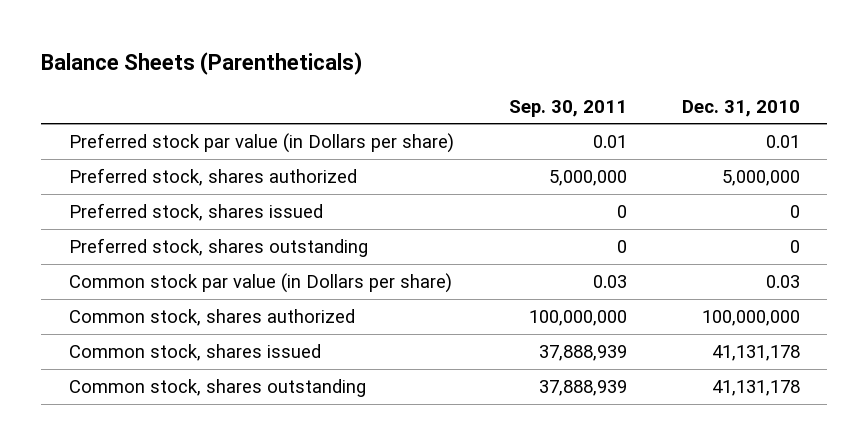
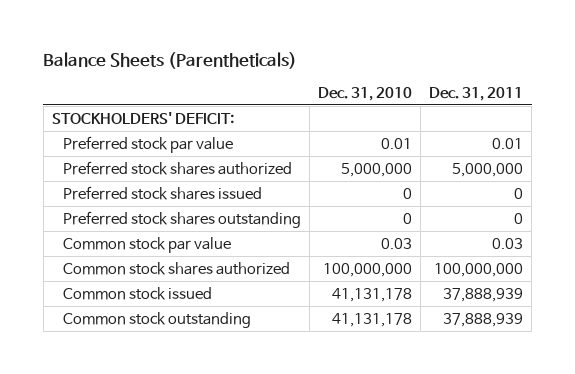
- | Sep. 30, 2011 | Dec. 31, 2010
+ | Dec. 31, 2010 | Dec. 31, 2011
- Preferred stock par value (in Dollars per share) | 0.01 | 0.01
- Preferred stock, shares authorized | 5,000,000 | 5,000,000
- Preferred stock, shares issued | 0 | 0
- Preferred stock, shares outstanding | 0 | 0
- Common stock par value (in Dollars per share) | 0.03 | 0.03
- Common stock, shares authorized | 100,000,000 | 100,000,000
- Common stock, shares issued | 37,888,939 | 41,131,178
- Common stock, shares outstanding | 37,888,939 | 41,131,178
+ STOCKHOLDERS' DEFICIT:
+ Preferred stock par value | 0.01 | 0.01
+ Preferred stock shares authorized | 5,000,000 | 5,000,000
+ Preferred stock shares issued | 0 | 0
+ Preferred stock shares outstanding | 0 | 0
+ Common stock par value | 0.03 | 0.03
+ Common stock shares authorized | 100,000,000 | 100,000,000
+ Common stock issued | 41,131,178 | 37,888,939
+ Common stock outstanding | 41,131,178 | 37,888,939

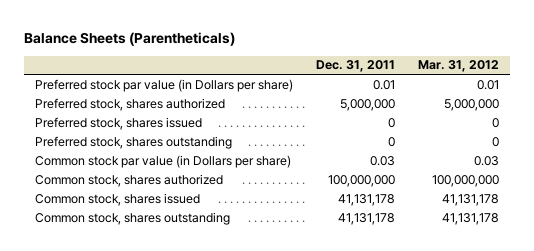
- | Dec. 31, 2010 | Dec. 31, 2011
+ | Dec. 31, 2011 | Mar. 31, 2012
- STOCKHOLDERS' DEFICIT:
- Preferred stock par value | 0.01 | 0.01
- Preferred stock shares authorized | 5,000,000 | 5,000,000
- Preferred stock shares issued | 0 | 0
- Preferred stock shares outstanding | 0 | 0
- Common stock par value | 0.03 | 0.03
- Common stock shares authorized | 100,000,000 | 100,000,000
- Common stock issued | 41,131,178 | 37,888,939
- Common stock outstanding | 41,131,178 | 37,888,939
+ Preferred stock par value (in Dollars per share) | 0.01 | 0.01
+ Preferred stock, shares authorized | 5,000,000 | 5,000,000
+ Preferred stock, shares issued | 0 | 0
+ Preferred stock, shares outstanding | 0 | 0
+ Common stock par value (in Dollars per share) | 0.03 | 0.03
+ Common stock, shares authorized | 100,000,000 | 100,000,000
+ Common stock, shares issued | 41,131,178 | 41,131,178
+ Common stock, shares outstanding | 41,131,178 | 41,131,178

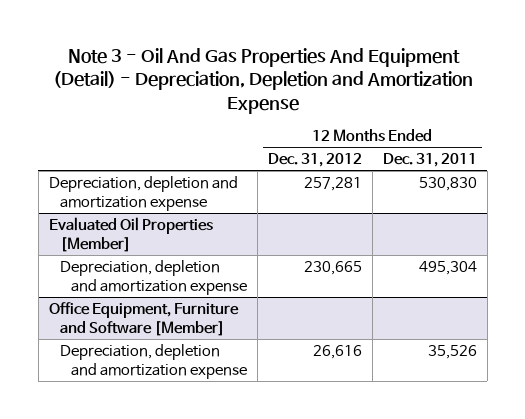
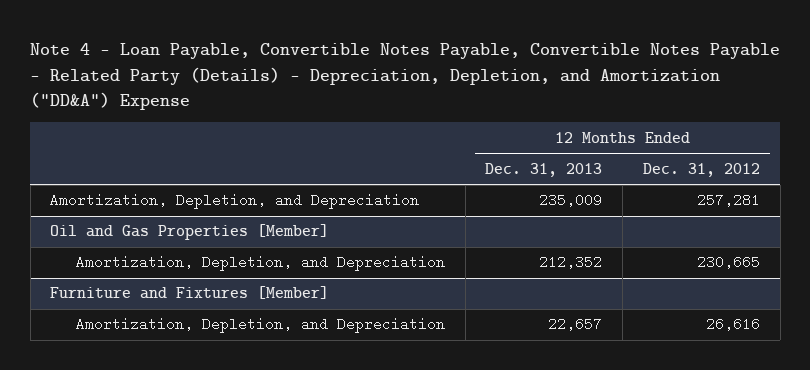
- Note 3 - Oil And Gas Properties And Equipment (Detail) - Depreciation, Depletion and Amortization Expense
+ Note 4 - Loan Payable, Convertible Notes Payable, Convertible Notes Payable - Related Party (Details) - Depreciation, Depletion, and Amortization ("DD&A") Expense
- | 12 Months Ended Dec. 31, 2012 | 12 Months Ended Dec. 31, 2011
+ | 12 Months Ended Dec. 31, 2013 | 12 Months Ended Dec. 31, 2012
- Depreciation, depletion and amortization expense | 257,281 | 530,830
- Evaluated Oil Properties [Member]
- Depreciation, depletion and amortization expense | 230,665 | 495,304
- Office Equipment, Furniture and Software [Member]
- Depreciation, depletion and amortization expense | 26,616 | 35,526
+ Amortization, Depletion, and Depreciation | 235,009 | 257,281
+ Oil and Gas Properties [Member]
+ Amortization, Depletion, and Depreciation | 212,352 | 230,665
+ Furniture and Fixtures [Member]
+ Amortization, Depletion, and Depreciation | 22,657 | 26,616

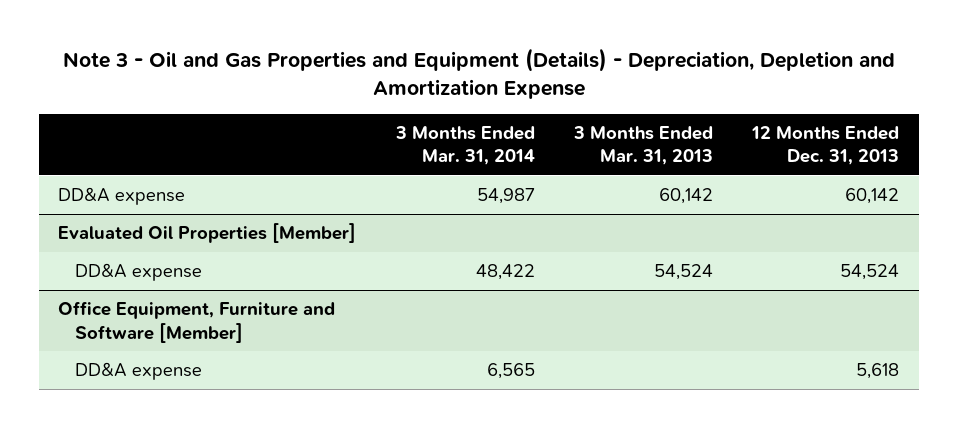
- Note 4 - Loan Payable, Convertible Notes Payable, Convertible Notes Payable - Related Party (Details) - Depreciation, Depletion, and Amortization ("DD&A") Expense
+ Note 3 - Oil and Gas Properties and Equipment (Details) - Depreciation, Depletion and Amortization Expense
- | 12 Months Ended Dec. 31, 2013 | 12 Months Ended Dec. 31, 2012
+ | 3 Months Ended Mar. 31, 2014 | 3 Months Ended Mar. 31, 2013 | 12 Months Ended Dec. 31, 2013
- Amortization, Depletion, and Depreciation | 235,009 | 257,281
- Oil and Gas Properties [Member]
- Amortization, Depletion, and Depreciation | 212,352 | 230,665
- Furniture and Fixtures [Member]
- Amortization, Depletion, and Depreciation | 22,657 | 26,616
+ DD&A expense | 54,987 | 60,142 | 60,142
+ Evaluated Oil Properties [Member]
+ DD&A expense | 48,422 | 54,524 | 54,524
+ Office Equipment, Furniture and Software [Member]
+ DD&A expense | 6,565 | | 5,618

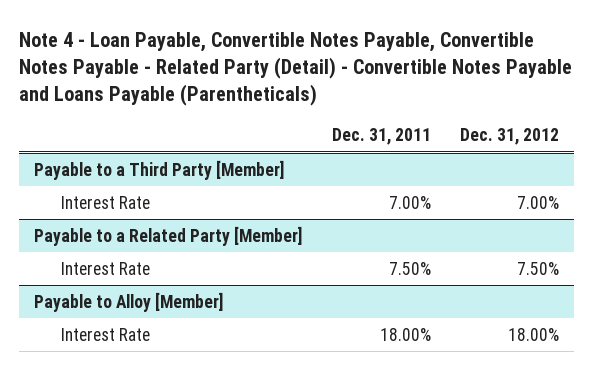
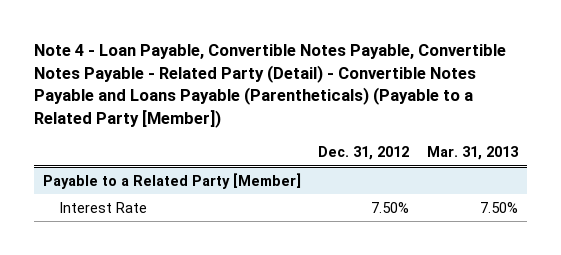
- Note 4 - Loan Payable, Convertible Notes Payable, Convertible Notes Payable - Related Party (Detail) - Convertible Notes Payable and Loans Payable (Parentheticals)
+ Note 4 - Loan Payable, Convertible Notes Payable, Convertible Notes Payable - Related Party (Detail) - Convertible Notes Payable and Loans Payable (Parentheticals) (Payable to a Related Party [Member])
- | Dec. 31, 2011 | Dec. 31, 2012
+ | Dec. 31, 2012 | Mar. 31, 2013
- Payable to a Third Party [Member]
- Interest Rate | 7.00% | 7.00%
- Payable to Alloy [Member]
- Interest Rate | 18.00% | 18.00%

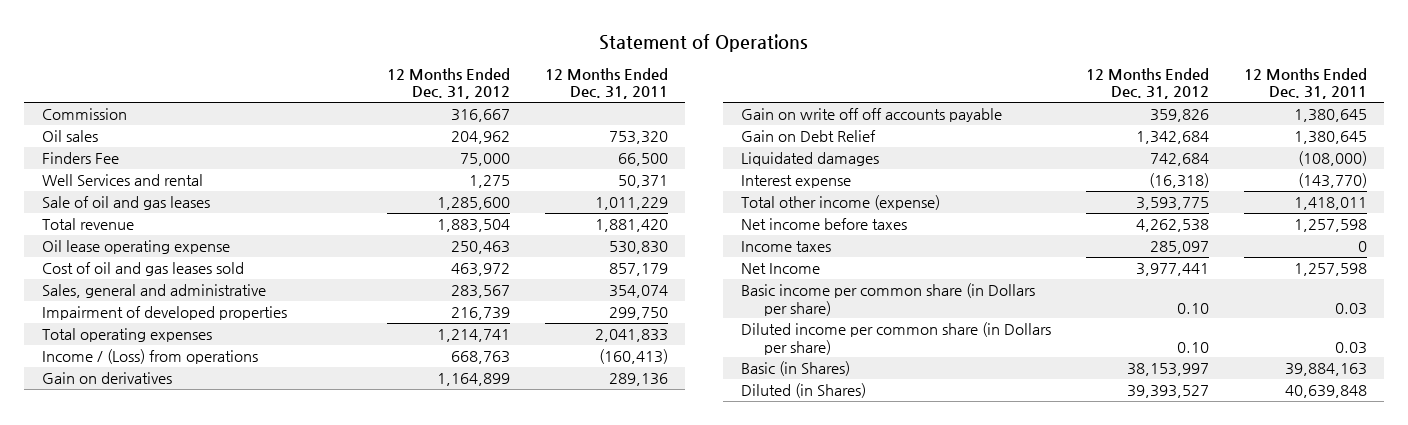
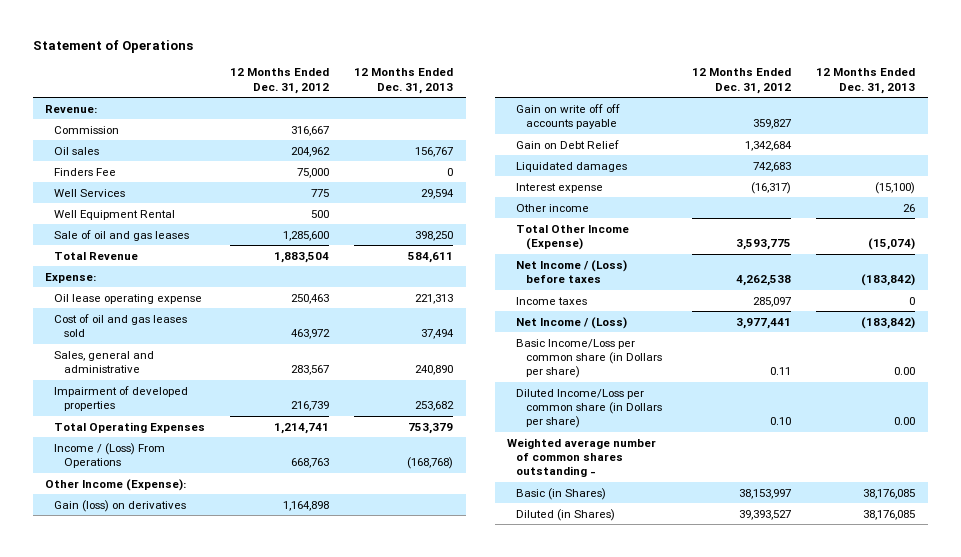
- | 12 Months Ended Dec. 31, 2012 | 12 Months Ended Dec. 31, 2011
+ | 12 Months Ended Dec. 31, 2012 | 12 Months Ended Dec. 31, 2013
+ Revenue:
- Well Services and rental | 1,275 | 50,371
+ Well Services | 775 | 29,594
+ Well Equipment Rental | 500 |
- Total revenue | 1,883,504 | 1,881,420
+ Total Revenue | 1,883,504 | 584,611
+ Expense:
- Total operating expenses | 1,214,741 | 2,041,833
- Income / (Loss) from operations | 668,763 | (160,413)
- Gain on derivatives | 1,164,899 | 289,136
- Gain on write off off accounts payable | 359,826 | 1,380,645
+ Total Operating Expenses | 1,214,741 | 753,379
+ Income / (Loss) From Operations | 668,763 | (168,768)
+ Other Income (Expense):
+ Gain (loss) on derivatives | 1,164,898 |
+ Gain on write off off accounts payable | 359,827 |
- Liquidated damages | 742,684 | (108,000)
- Interest expense | (16,318) | (143,770)
- Total other income (expense) | 3,593,775 | 1,418,011
- Net income before taxes | 4,262,538 | 1,257,598
+ Liquidated damages | 742,683 |
+ Interest expense | (16,317) | (15,100)
+ Other income | | 26
+ Total Other Income (Expense) | 3,593,775 | (15,074)
+ Net Income / (Loss) before taxes | 4,262,538 | (183,842)
- Net Income | 3,977,441 | 1,257,598
- Basic income per common share (in Dollars per share) | 0.10 | 0.03
- Diluted income per common share (in Dollars per share) | 0.10 | 0.03
+ Net Income / (Loss) | 3,977,441 | (183,842)
+ Basic Income/Loss per common share (in Dollars per share) | 0.11 | 0.00
+ Diluted Income/Loss per common share (in Dollars per share) | 0.10 | 0.00
+ Weighted average number of common shares outstanding -

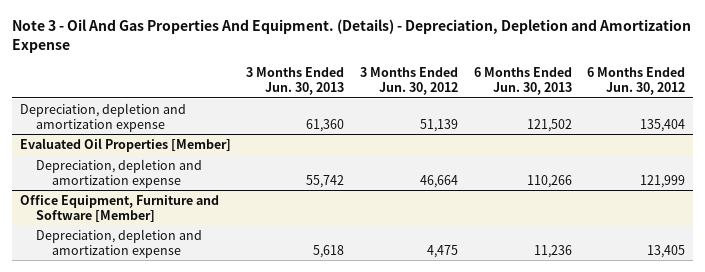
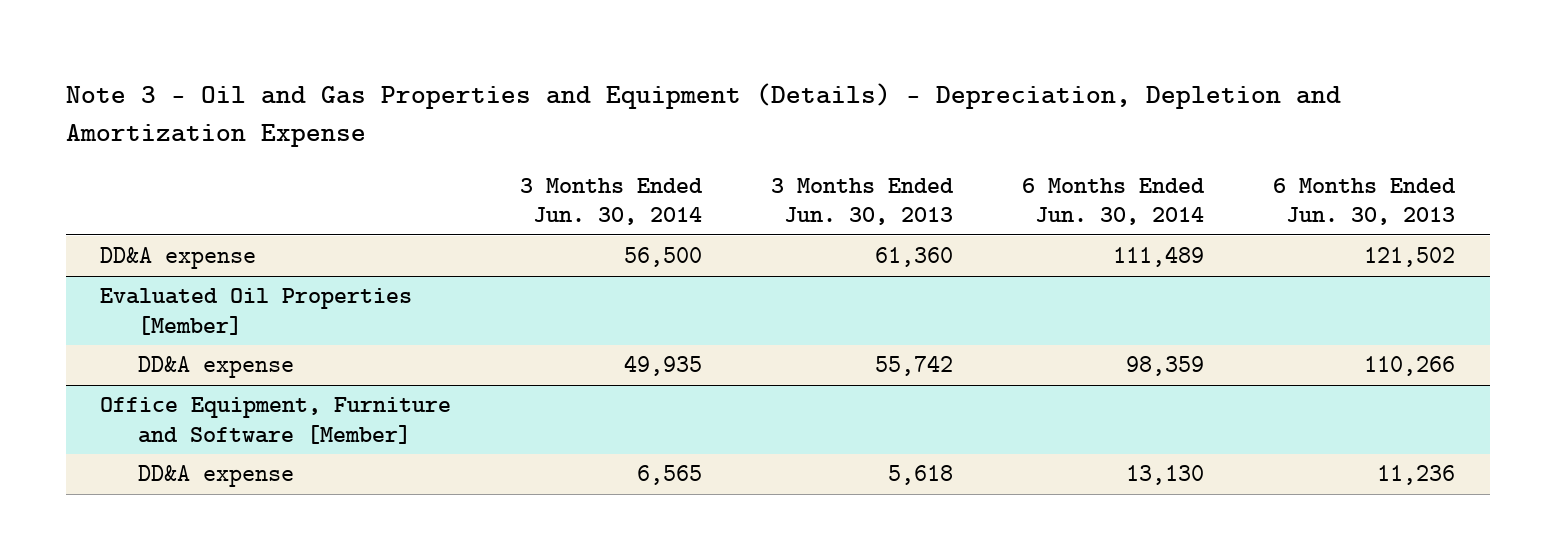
- Note 3 - Oil And Gas Properties And Equipment. (Details) - Depreciation, Depletion and Amortization Expense
+ Note 3 - Oil and Gas Properties and Equipment (Details) - Depreciation, Depletion and Amortization Expense
- | 3 Months Ended Jun. 30, 2013 | 3 Months Ended Jun. 30, 2012 | 6 Months Ended Jun. 30, 2013 | 6 Months Ended Jun. 30, 2012
+ | 3 Months Ended Jun. 30, 2014 | 3 Months Ended Jun. 30, 2013 | 6 Months Ended Jun. 30, 2014 | 6 Months Ended Jun. 30, 2013
- Depreciation, depletion and amortization expense | 61,360 | 51,139 | 121,502 | 135,404
+ DD&A expense | 56,500 | 61,360 | 111,489 | 121,502
@ Evaluated Oil Properties [Member]
- Depreciation, depletion and amortization expense | 55,742 | 46,664 | 110,266 | 121,999
+ DD&A expense | 49,935 | 55,742 | 98,359 | 110,266
@ Office Equipment, Furniture and Software [Member]
- Depreciation, depletion and amortization expense | 5,618 | 4,475 | 11,236 | 13,405
+ DD&A expense | 6,565 | 5,618 | 13,130 | 11,236

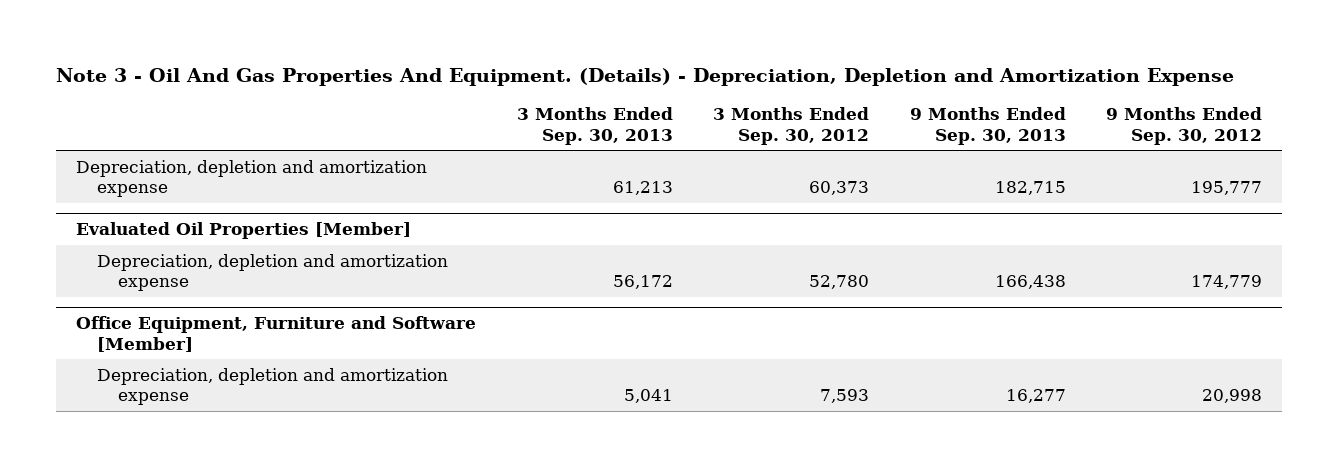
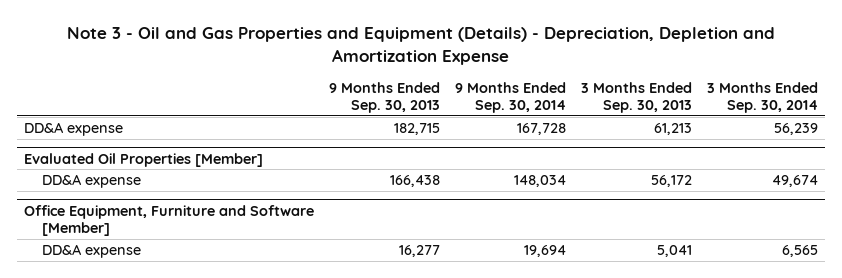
- Note 3 - Oil And Gas Properties And Equipment. (Details) - Depreciation, Depletion and Amortization Expense
+ Note 3 - Oil and Gas Properties and Equipment (Details) - Depreciation, Depletion and Amortization Expense
- | 3 Months Ended Sep. 30, 2013 | 3 Months Ended Sep. 30, 2012 | 9 Months Ended Sep. 30, 2013 | 9 Months Ended Sep. 30, 2012
+ | 9 Months Ended Sep. 30, 2013 | 9 Months Ended Sep. 30, 2014 | 3 Months Ended Sep. 30, 2013 | 3 Months Ended Sep. 30, 2014
- Depreciation, depletion and amortization expense | 61,213 | 60,373 | 182,715 | 195,777
+ DD&A expense | 182,715 | 167,728 | 61,213 | 56,239
@ Evaluated Oil Properties [Member]
- Depreciation, depletion and amortization expense | 56,172 | 52,780 | 166,438 | 174,779
+ DD&A expense | 166,438 | 148,034 | 56,172 | 49,674
@ Office Equipment, Furniture and Software [Member]
- Depreciation, depletion and amortization expense | 5,041 | 7,593 | 16,277 | 20,998
+ DD&A expense | 16,277 | 19,694 | 5,041 | 6,565

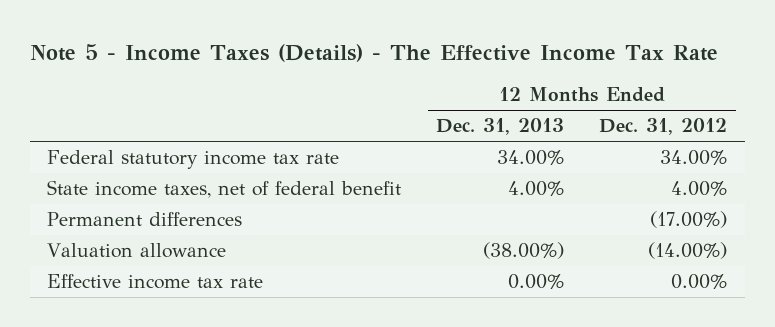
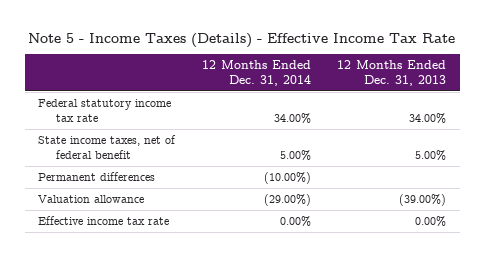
- Note 5 - Income Taxes (Details) - The Effective Income Tax Rate
+ Note 5 - Income Taxes (Details) - Effective Income Tax Rate
- | 12 Months Ended Dec. 31, 2013 | 12 Months Ended Dec. 31, 2012
+ | 12 Months Ended Dec. 31, 2014 | 12 Months Ended Dec. 31, 2013
- State income taxes, net of federal benefit | 4.00% | 4.00%
+ State income taxes, net of federal benefit | 5.00% | 5.00%
- Valuation allowance | (38.00%) | (14.00%)
+ Valuation allowance | (29.00%) | (39.00%)

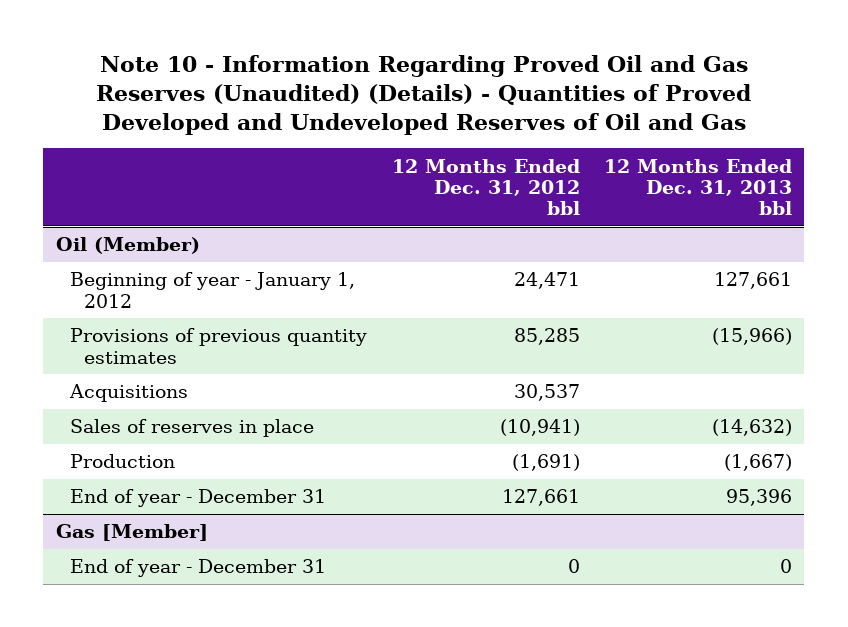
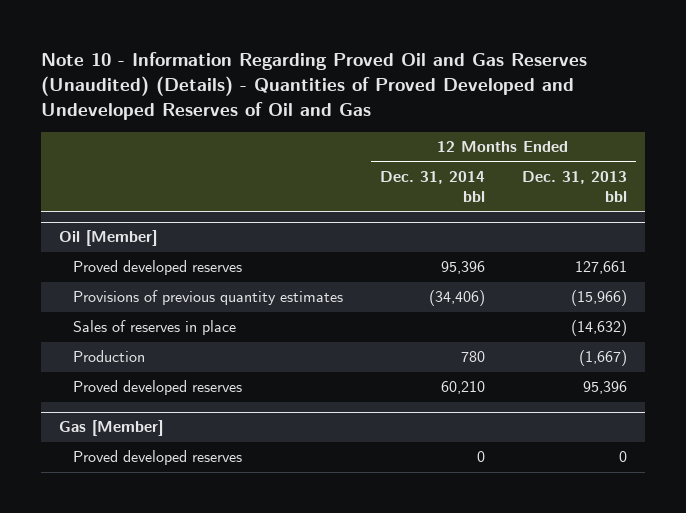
- | 12 Months Ended Dec. 31, 2012 bbl | 12 Months Ended Dec. 31, 2013 bbl
+ | 12 Months Ended Dec. 31, 2014 bbl | 12 Months Ended Dec. 31, 2013 bbl
- Oil (Member)
- Beginning of year - January 1, 2012 | 24,471 | 127,661
+ Oil [Member]
+ Proved developed reserves | 95,396 | 127,661
- Acquisitions | 30,537 |
- End of year - December 31 | 127,661 | 95,396
+ Proved developed reserves | 60,210 | 95,396
@ Gas [Member]
- End of year - December 31 | 0 | 0
+ Proved developed reserves | 0 | 0

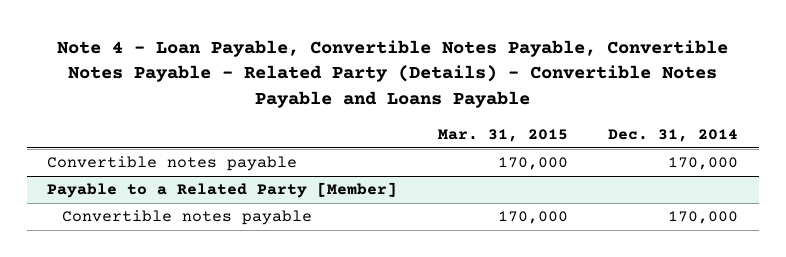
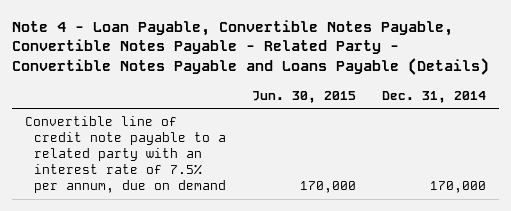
- Note 4 - Loan Payable, Convertible Notes Payable, Convertible Notes Payable - Related Party (Details) - Convertible Notes Payable and Loans Payable
+ Note 4 - Loan Payable, Convertible Notes Payable, Convertible Notes Payable - Related Party - Convertible Notes Payable and Loans Payable (Details)
- | Mar. 31, 2015 | Dec. 31, 2014
+ | Jun. 30, 2015 | Dec. 31, 2014
- Convertible notes payable | 170,000 | 170,000
- Payable to a Related Party [Member]
- Convertible notes payable | 170,000 | 170,000
+ Convertible line of credit note payable to a related party with an interest rate of 7.5% per annum, due on demand | 170,000 | 170,000

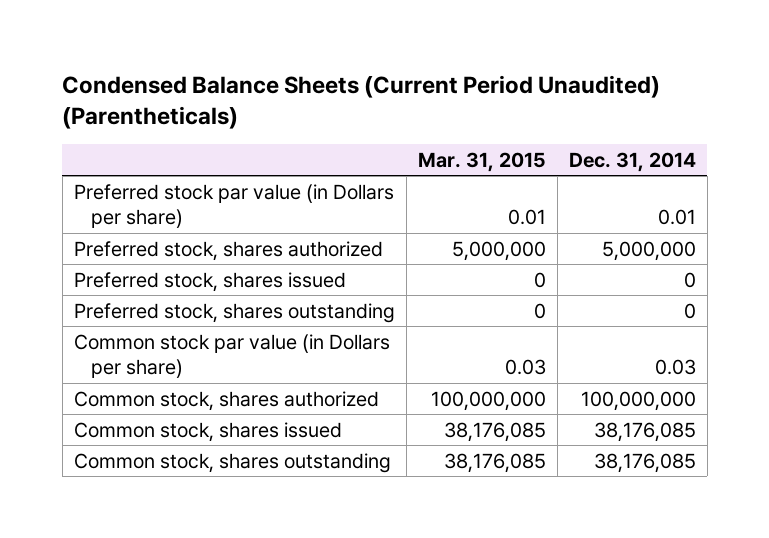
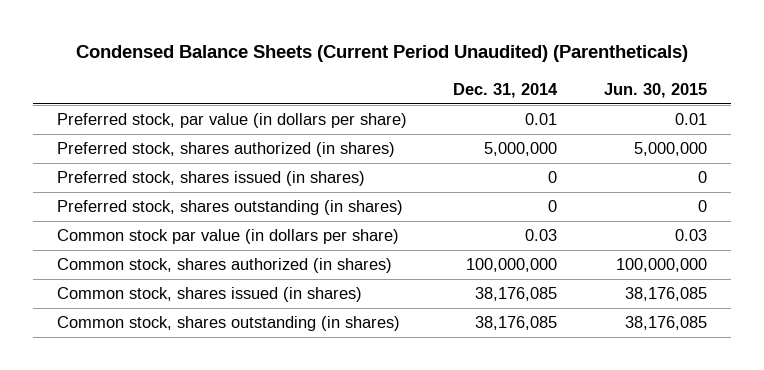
- | Mar. 31, 2015 | Dec. 31, 2014
+ | Dec. 31, 2014 | Jun. 30, 2015
- Preferred stock par value (in Dollars per share) | 0.01 | 0.01
- Preferred stock, shares authorized | 5,000,000 | 5,000,000
- Preferred stock, shares issued | 0 | 0
- Preferred stock, shares outstanding | 0 | 0
- Common stock par value (in Dollars per share) | 0.03 | 0.03
- Common stock, shares authorized | 100,000,000 | 100,000,000
- Common stock, shares issued | 38,176,085 | 38,176,085
- Common stock, shares outstanding | 38,176,085 | 38,176,085
+ Preferred stock, par value (in dollars per share) | 0.01 | 0.01
+ Preferred stock, shares authorized (in shares) | 5,000,000 | 5,000,000
+ Preferred stock, shares issued (in shares) | 0 | 0
+ Preferred stock, shares outstanding (in shares) | 0 | 0
+ Common stock par value (in dollars per share) | 0.03 | 0.03
+ Common stock, shares authorized (in shares) | 100,000,000 | 100,000,000
+ Common stock, shares issued (in shares) | 38,176,085 | 38,176,085
+ Common stock, shares outstanding (in shares) | 38,176,085 | 38,176,085

